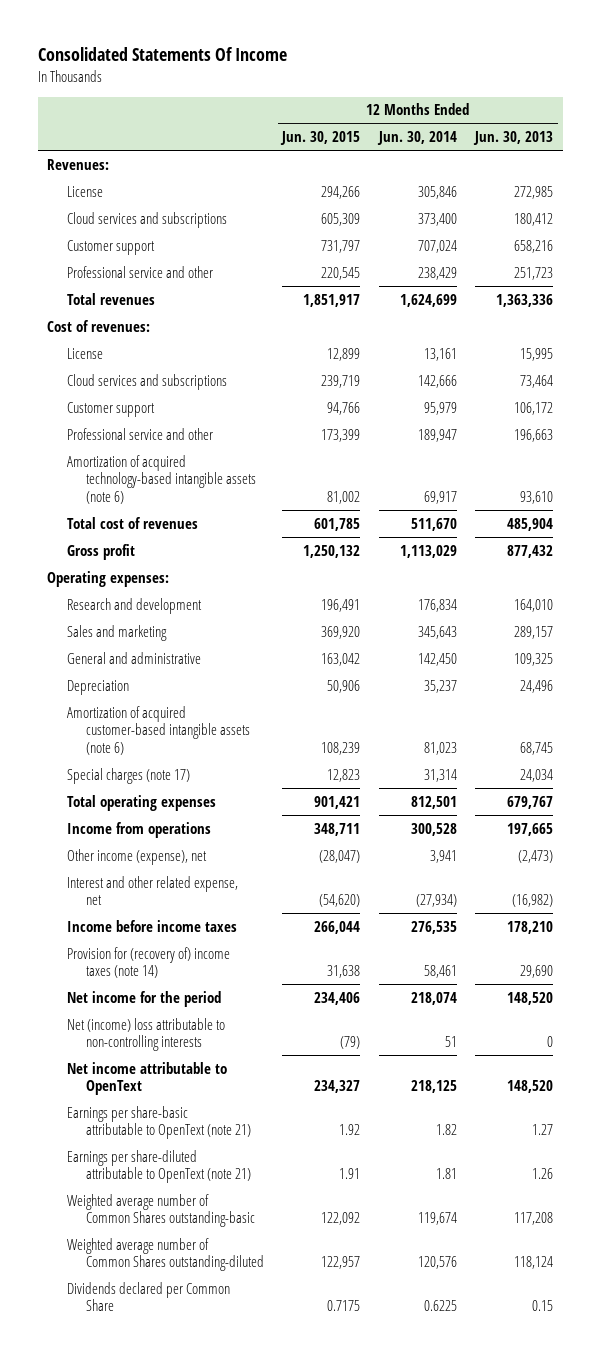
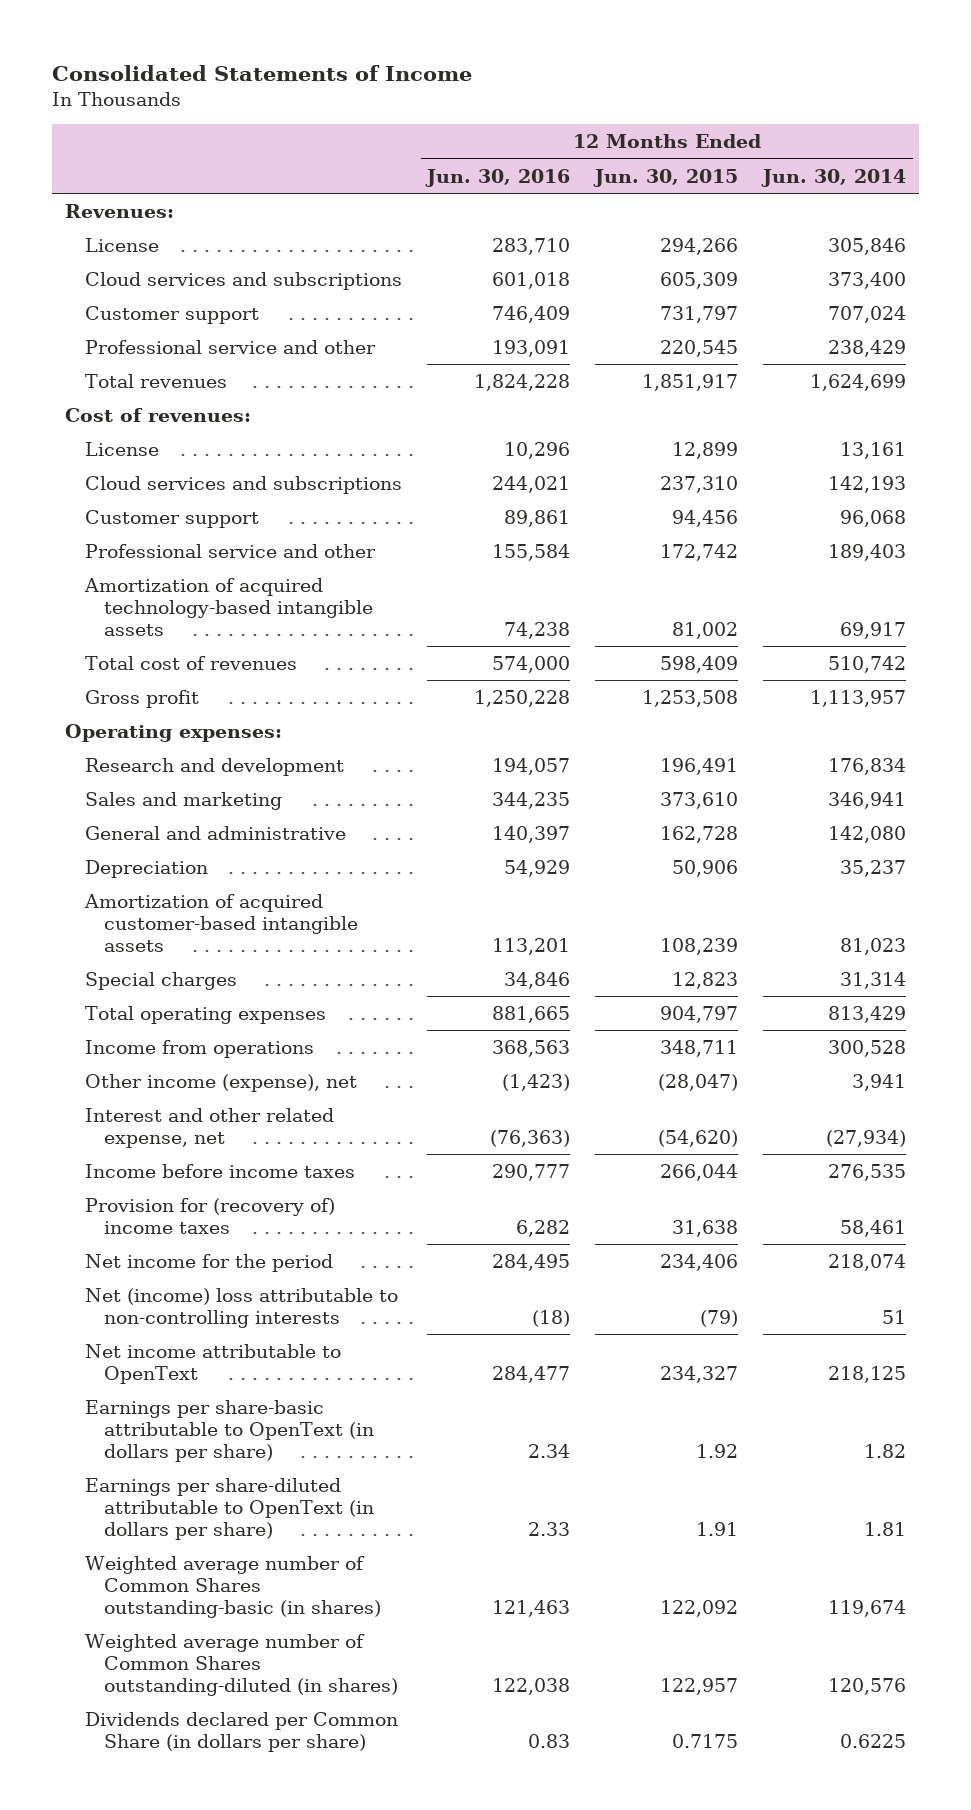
- Consolidated Statements Of Income
+ Consolidated Statements of Income
- | 12 Months Ended Jun. 30, 2015 | 12 Months Ended Jun. 30, 2014 | 12 Months Ended Jun. 30, 2013
+ | 12 Months Ended Jun. 30, 2016 | 12 Months Ended Jun. 30, 2015 | 12 Months Ended Jun. 30, 2014
- Cloud services and subscriptions | 239,719 | 142,666 | 73,464
- Customer support | 94,766 | 95,979 | 106,172
- Professional service and other | 173,399 | 189,947 | 196,663
- Amortization of acquired technology-based intangible assets (note 6) | 81,002 | 69,917 | 93,610
- Total cost of revenues | 601,785 | 511,670 | 485,904
- Gross profit | 1,250,132 | 1,113,029 | 877,432
+ Cloud services and subscriptions | 244,021 | 237,310 | 142,193
+ Customer support | 89,861 | 94,456 | 96,068
+ Professional service and other | 155,584 | 172,742 | 189,403
+ Amortization of acquired technology-based intangible assets | 74,238 | 81,002 | 69,917
+ Total cost of revenues | 574,000 | 598,409 | 510,742
+ Gross profit | 1,250,228 | 1,253,508 | 1,113,957
- Sales and marketing | 369,920 | 345,643 | 289,157
- General and administrative | 163,042 | 142,450 | 109,325
+ Sales and marketing | 344,235 | 373,610 | 346,941
+ General and administrative | 140,397 | 162,728 | 142,080
- Amortization of acquired customer-based intangible assets (note 6) | 108,239 | 81,023 | 68,745
- Special charges (note 17) | 12,823 | 31,314 | 24,034
- Total operating expenses | 901,421 | 812,501 | 679,767
+ Amortization of acquired customer-based intangible assets | 113,201 | 108,239 | 81,023
+ Special charges | 34,846 | 12,823 | 31,314
+ Total operating expenses | 881,665 | 904,797 | 813,429
- Provision for (recovery of) income taxes (note 14) | 31,638 | 58,461 | 29,690
+ Provision for (recovery of) income taxes | 6,282 | 31,638 | 58,461
- Earnings per share-basic attributable to OpenText (note 21) | 1.92 | 1.82 | 1.27
- Earnings per share-diluted attributable to OpenText (note 21) | 1.91 | 1.81 | 1.26
- Weighted average number of Common Shares outstanding-basic | 122,092 | 119,674 | 117,208
- Weighted average number of Common Shares outstanding-diluted | 122,957 | 120,576 | 118,124
- Dividends declared per Common Share | 0.7175 | 0.6225 | 0.15
+ Earnings per share-basic attributable to OpenText (in dollars per share) | 2.34 | 1.92 | 1.82
+ Earnings per share-diluted attributable to OpenText (in dollars per share) | 2.33 | 1.91 | 1.81
+ Weighted average number of Common Shares outstanding-basic (in shares) | 121,463 | 122,092 | 119,674
+ Weighted average number of Common Shares outstanding-diluted (in shares) | 122,038 | 122,957 | 120,576
+ Dividends declared per Common Share (in dollars per share) | 0.83 | 0.7175 | 0.6225

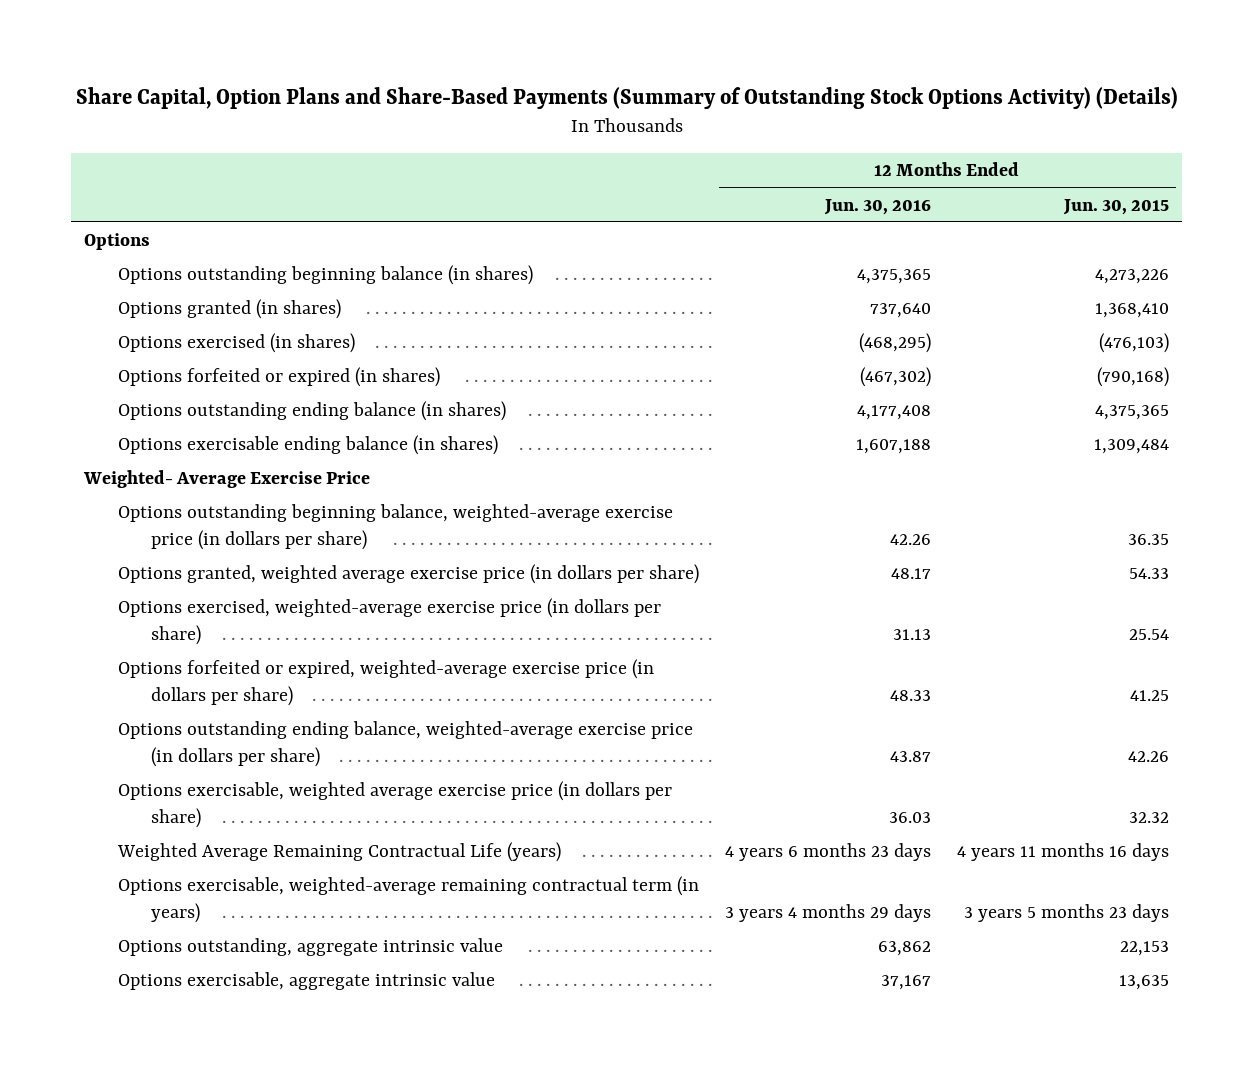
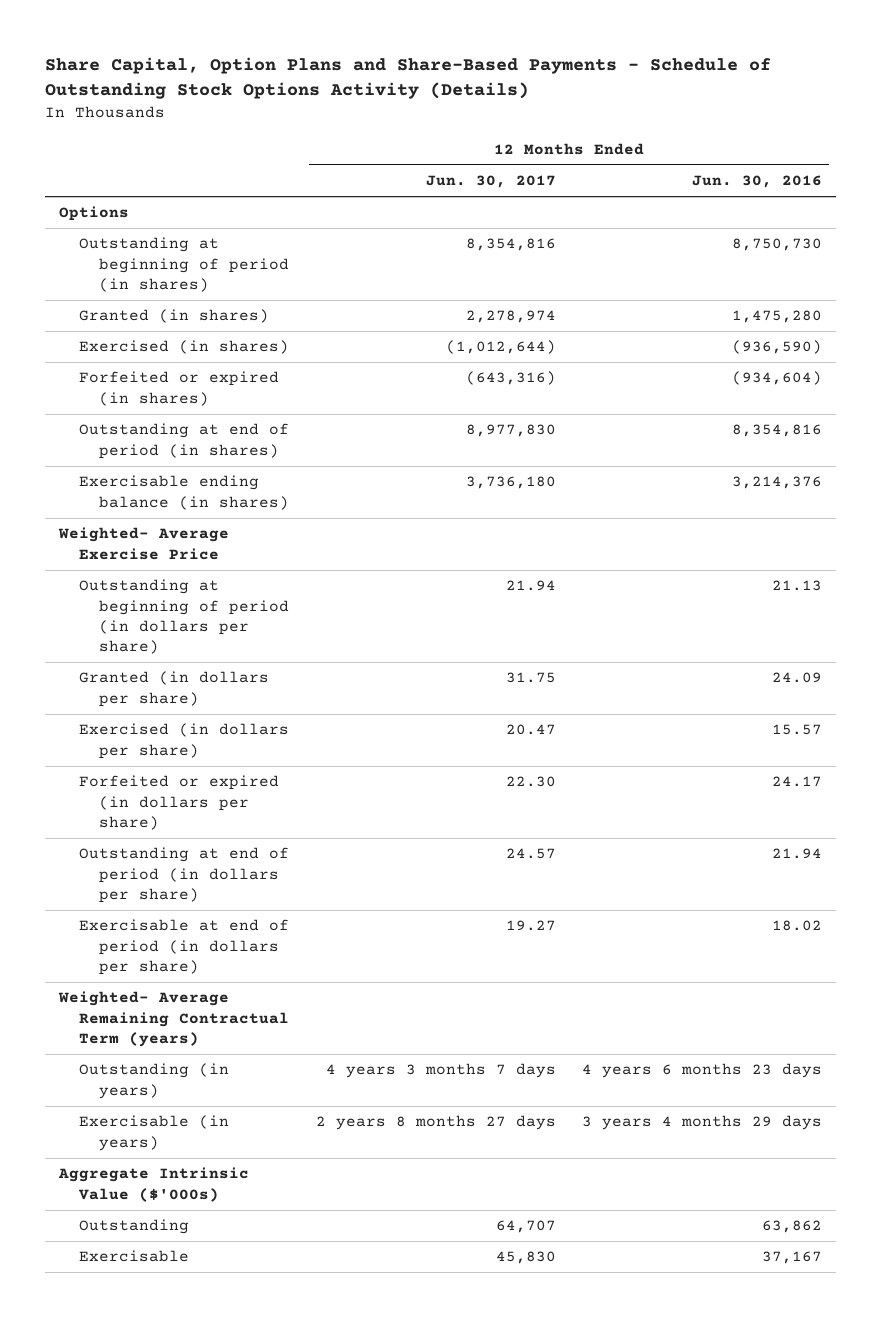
- Share Capital, Option Plans and Share-Based Payments (Summary of Outstanding Stock Options Activity) (Details)
+ Share Capital, Option Plans and Share-Based Payments - Schedule of Outstanding Stock Options Activity (Details)
- | 12 Months Ended Jun. 30, 2016 | 12 Months Ended Jun. 30, 2015
+ | 12 Months Ended Jun. 30, 2017 | 12 Months Ended Jun. 30, 2016
- Options outstanding beginning balance (in shares) | 4,375,365 | 4,273,226
- Options granted (in shares) | 737,640 | 1,368,410
- Options exercised (in shares) | (468,295) | (476,103)
- Options forfeited or expired (in shares) | (467,302) | (790,168)
- Options outstanding ending balance (in shares) | 4,177,408 | 4,375,365
- Options exercisable ending balance (in shares) | 1,607,188 | 1,309,484
+ Outstanding at beginning of period (in shares) | 8,354,816 | 8,750,730
+ Granted (in shares) | 2,278,974 | 1,475,280
+ Exercised (in shares) | (1,012,644) | (936,590)
+ Forfeited or expired (in shares) | (643,316) | (934,604)
+ Outstanding at end of period (in shares) | 8,977,830 | 8,354,816
+ Exercisable ending balance (in shares) | 3,736,180 | 3,214,376
- Options outstanding beginning balance, weighted-average exercise price (in dollars per share) | 42.26 | 36.35
- Options granted, weighted average exercise price (in dollars per share) | 48.17 | 54.33
- Options exercised, weighted-average exercise price (in dollars per share) | 31.13 | 25.54
- Options forfeited or expired, weighted-average exercise price (in dollars per share) | 48.33 | 41.25
- Options outstanding ending balance, weighted-average exercise price (in dollars per share) | 43.87 | 42.26
- Options exercisable, weighted average exercise price (in dollars per share) | 36.03 | 32.32
- Weighted Average Remaining Contractual Life (years) | 4 years 6 months 23 days | 4 years 11 months 16 days
- Options exercisable, weighted-average remaining contractual term (in years) | 3 years 4 months 29 days | 3 years 5 months 23 days
- Options outstanding, aggregate intrinsic value | 63,862 | 22,153
- Options exercisable, aggregate intrinsic value | 37,167 | 13,635
+ Outstanding at beginning of period (in dollars per share) | 21.94 | 21.13
+ Granted (in dollars per share) | 31.75 | 24.09
+ Exercised (in dollars per share) | 20.47 | 15.57
+ Forfeited or expired (in dollars per share) | 22.30 | 24.17
+ Outstanding at end of period (in dollars per share) | 24.57 | 21.94
+ Exercisable at end of period (in dollars per share) | 19.27 | 18.02
+ Weighted- Average Remaining Contractual Term (years)
+ Outstanding (in years) | 4 years 3 months 7 days | 4 years 6 months 23 days
+ Exercisable (in years) | 2 years 8 months 27 days | 3 years 4 months 29 days
+ Aggregate Intrinsic Value ($'000s)
+ Outstanding | 64,707 | 63,862
+ Exercisable | 45,830 | 37,167

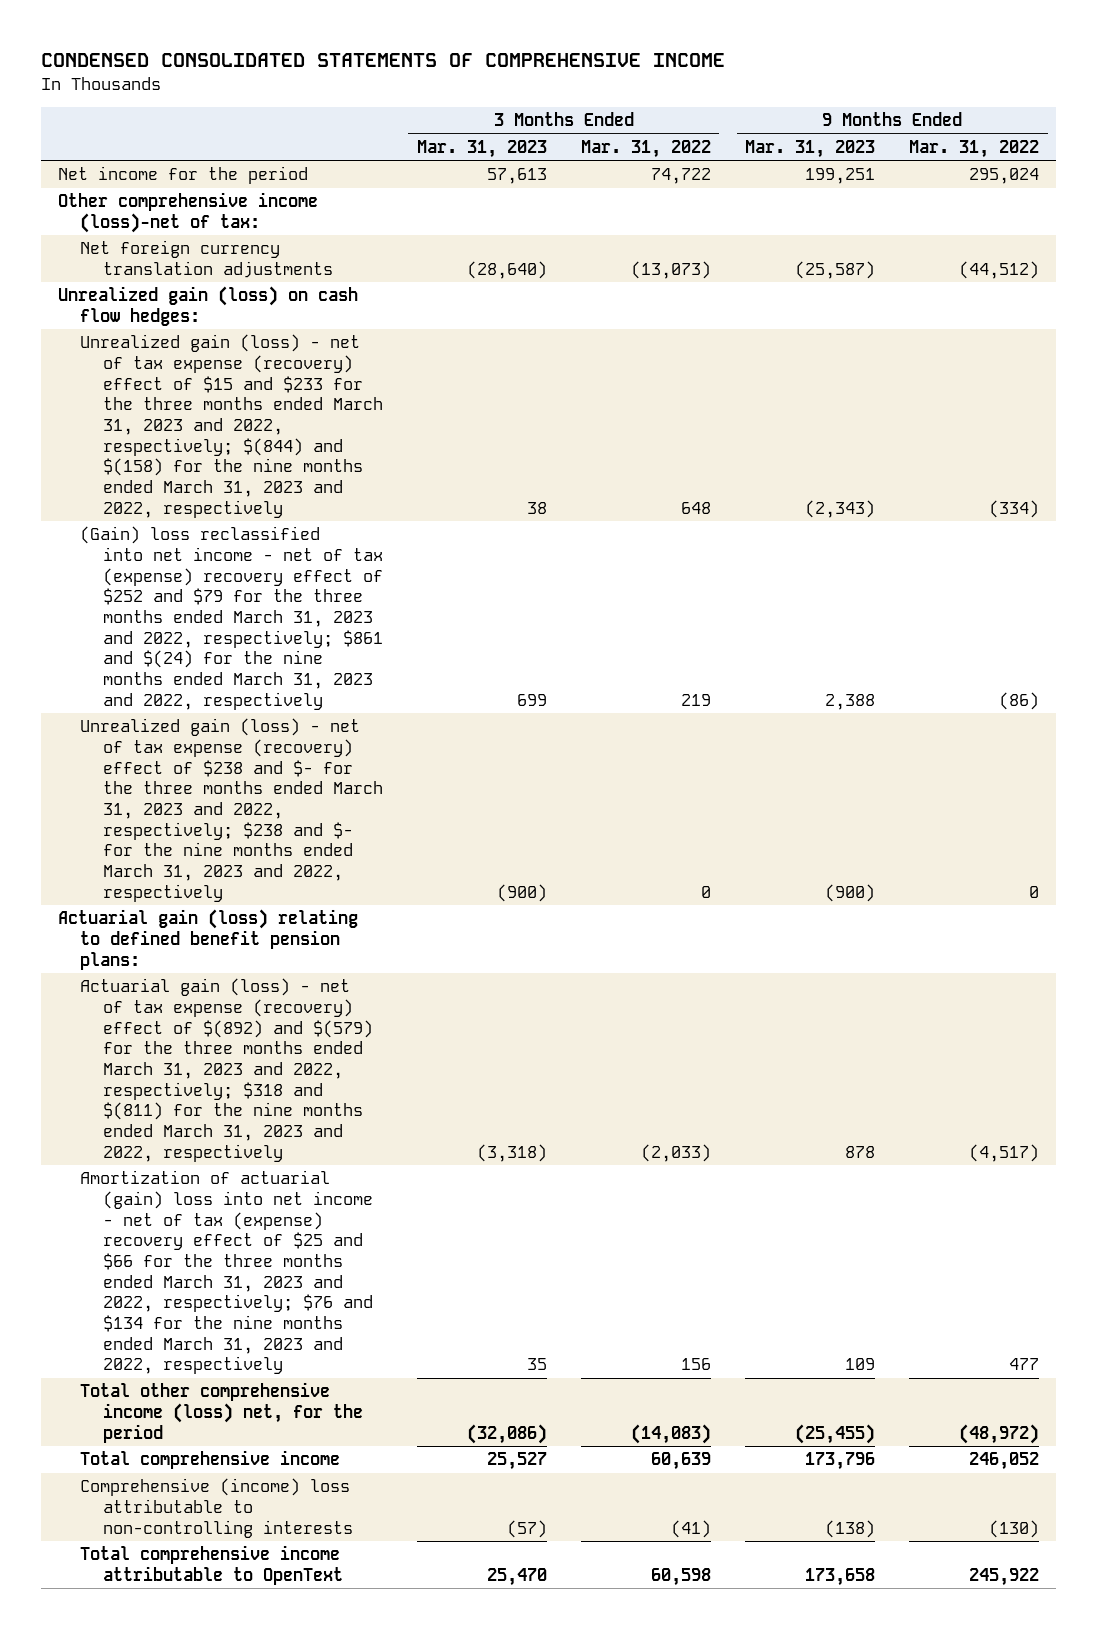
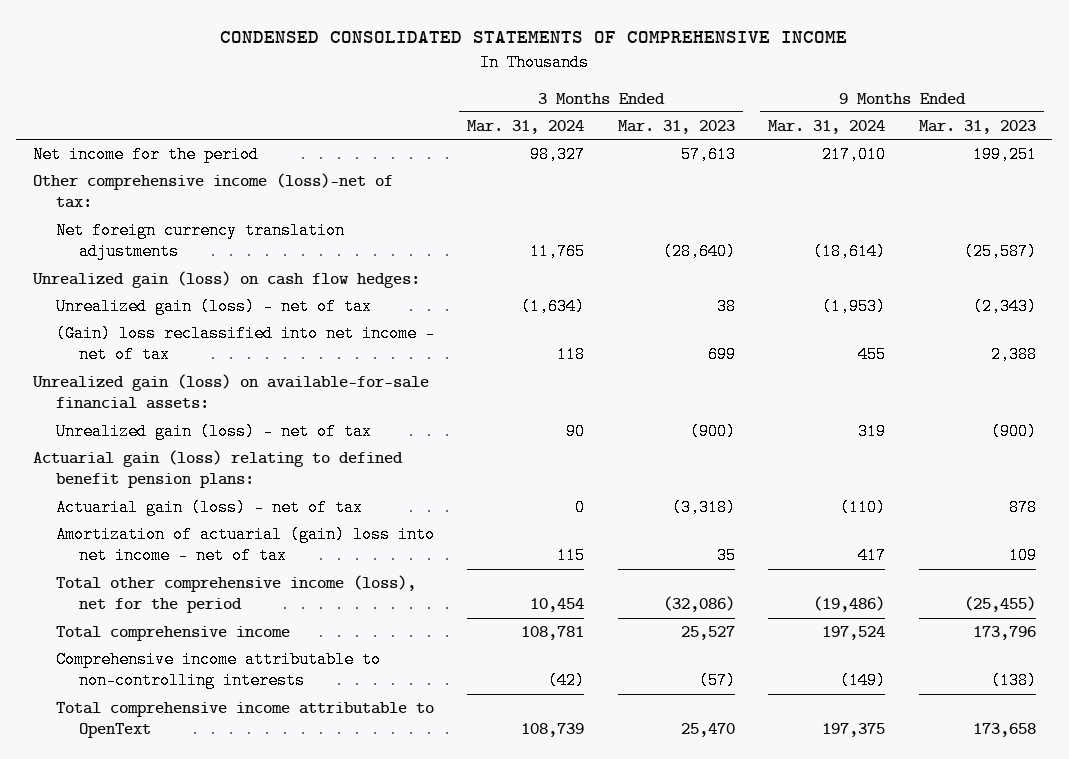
- | 3 Months Ended Mar. 31, 2023 | 3 Months Ended Mar. 31, 2022 | 9 Months Ended Mar. 31, 2023 | 9 Months Ended Mar. 31, 2022
+ | 3 Months Ended Mar. 31, 2024 | 3 Months Ended Mar. 31, 2023 | 9 Months Ended Mar. 31, 2024 | 9 Months Ended Mar. 31, 2023
- Unrealized gain (loss) - net of tax expense (recovery) effect of $15 and $233 for the three months ended March 31, 2023 and 2022, respectively; $(844) and $(158) for the nine months ended March 31, 2023 and 2022, respectively | 38 | 648 | (2,343) | (334)
- (Gain) loss reclassified into net income - net of tax (expense) recovery effect of $252 and $79 for the three months ended March 31, 2023 and 2022, respectively; $861 and $(24) for the nine months ended March 31, 2023 and 2022, respectively | 699 | 219 | 2,388 | (86)
- Unrealized gain (loss) - net of tax expense (recovery) effect of $238 and $- for the three months ended March 31, 2023 and 2022, respectively; $238 and $- for the nine months ended March 31, 2023 and 2022, respectively | (900) | 0 | (900) | 0
+ Unrealized gain (loss) - net of tax | (1,634) | 38 | (1,953) | (2,343)
+ (Gain) loss reclassified into net income - net of tax | 118 | 699 | 455 | 2,388
+ Unrealized gain (loss) on available-for-sale financial assets:
+ Unrealized gain (loss) - net of tax | 90 | (900) | 319 | (900)
- Actuarial gain (loss) - net of tax expense (recovery) effect of $(892) and $(579) for the three months ended March 31, 2023 and 2022, respectively; $318 and $(811) for the nine months ended March 31, 2023 and 2022, respectively | (3,318) | (2,033) | 878 | (4,517)
- Amortization of actuarial (gain) loss into net income - net of tax (expense) recovery effect of $25 and $66 for the three months ended March 31, 2023 and 2022, respectively; $76 and $134 for the nine months ended March 31, 2023 and 2022, respectively | 35 | 156 | 109 | 477
- Total other comprehensive income (loss) net, for the period | (32,086) | (14,083) | (25,455) | (48,972)
+ Actuarial gain (loss) - net of tax | 0 | (3,318) | (110) | 878
+ Amortization of actuarial (gain) loss into net income - net of tax | 115 | 35 | 417 | 109
+ Total other comprehensive income (loss), net for the period | 10,454 | (32,086) | (19,486) | (25,455)
- Comprehensive (income) loss attributable to non-controlling interests | (57) | (41) | (138) | (130)
+ Comprehensive income attributable to non-controlling interests | (42) | (57) | (149) | (138)

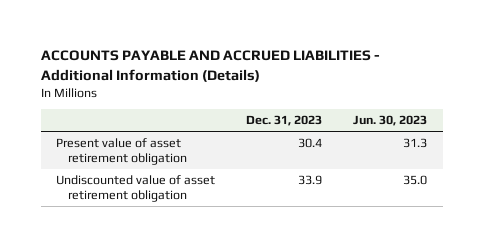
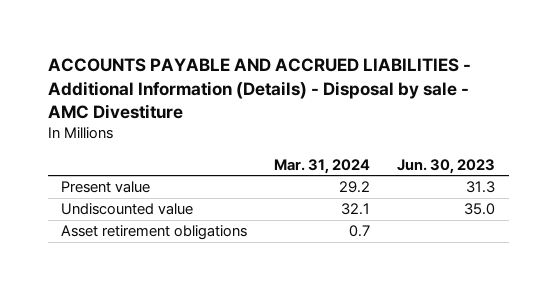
- ACCOUNTS PAYABLE AND ACCRUED LIABILITIES - Additional Information (Details)
+ ACCOUNTS PAYABLE AND ACCRUED LIABILITIES - Additional Information (Details) - Disposal by sale - AMC Divestiture
- | Dec. 31, 2023 | Jun. 30, 2023
+ | Mar. 31, 2024 | Jun. 30, 2023
- Present value of asset retirement obligation | 30.4 | 31.3
- Undiscounted value of asset retirement obligation | 33.9 | 35.0
+ Present value | 29.2 | 31.3
+ Undiscounted value | 32.1 | 35.0
+ Asset retirement obligations | 0.7 |

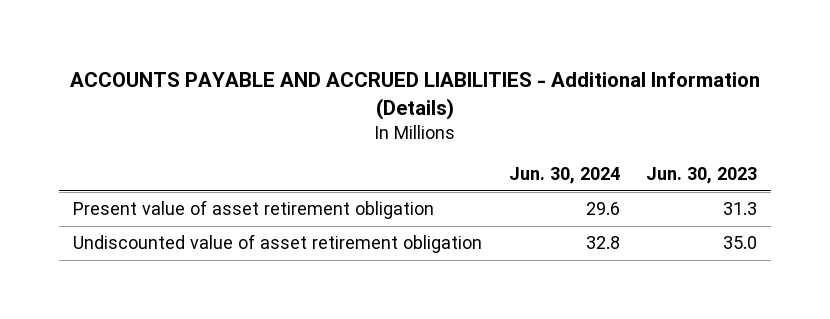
- ACCOUNTS PAYABLE AND ACCRUED LIABILITIES - Additional Information (Details) - Disposal by sale - AMC Divestiture
+ ACCOUNTS PAYABLE AND ACCRUED LIABILITIES - Additional Information (Details)
- | Mar. 31, 2024 | Jun. 30, 2023
+ | Jun. 30, 2024 | Jun. 30, 2023
- Present value | 29.2 | 31.3
- Undiscounted value | 32.1 | 35.0
- Asset retirement obligations | 0.7 |
+ Present value of asset retirement obligation | 29.6 | 31.3
+ Undiscounted value of asset retirement obligation | 32.8 | 35.0

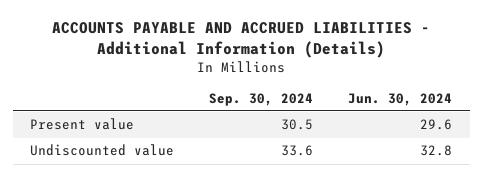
- | Jun. 30, 2024 | Jun. 30, 2023
+ | Sep. 30, 2024 | Jun. 30, 2024
- Present value of asset retirement obligation | 29.6 | 31.3
- Undiscounted value of asset retirement obligation | 32.8 | 35.0
+ Present value | 30.5 | 29.6
+ Undiscounted value | 33.6 | 32.8

